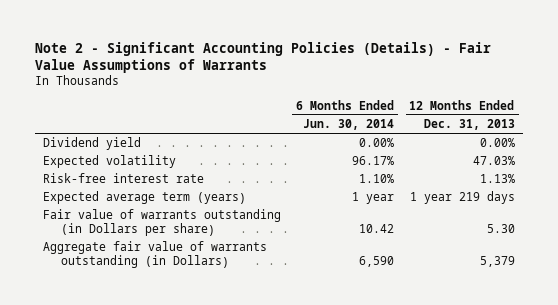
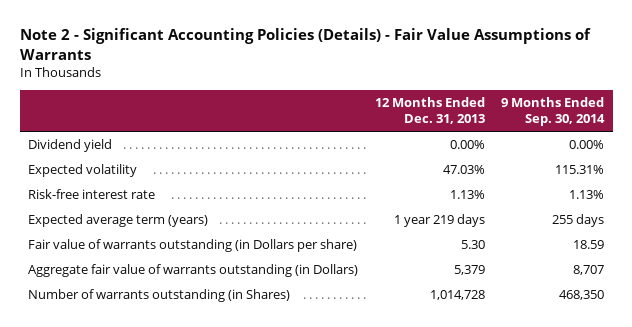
- | 6 Months Ended Jun. 30, 2014 | 12 Months Ended Dec. 31, 2013
+ | 12 Months Ended Dec. 31, 2013 | 9 Months Ended Sep. 30, 2014
+ Number of warrants outstanding (in Shares) | 1,014,728 | 468,350

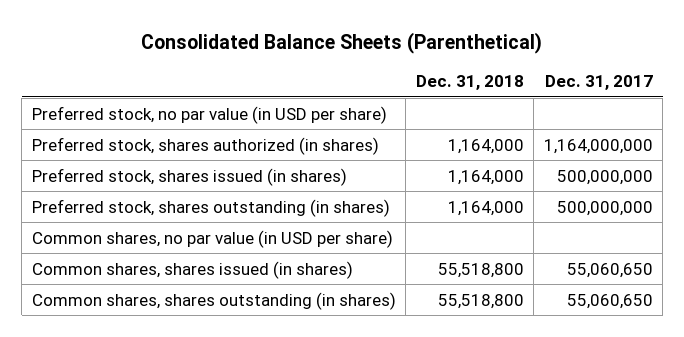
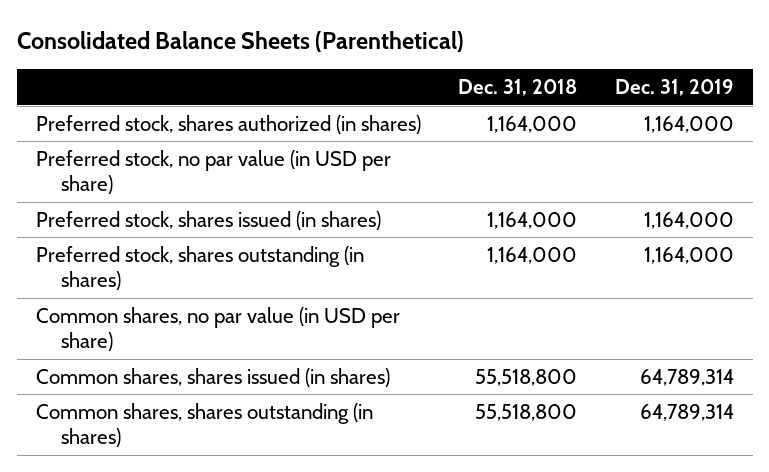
- | Dec. 31, 2018 | Dec. 31, 2017
+ | Dec. 31, 2018 | Dec. 31, 2019
moved down: Preferred stock, no par value (in USD per share)

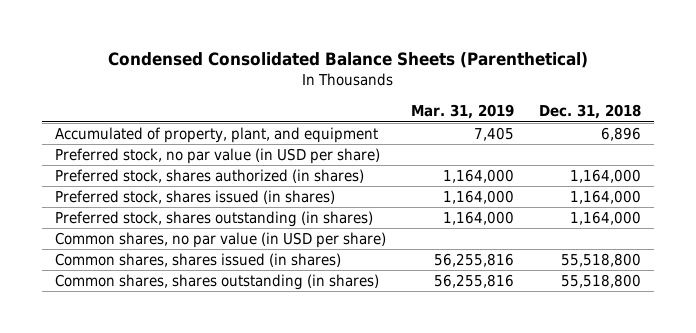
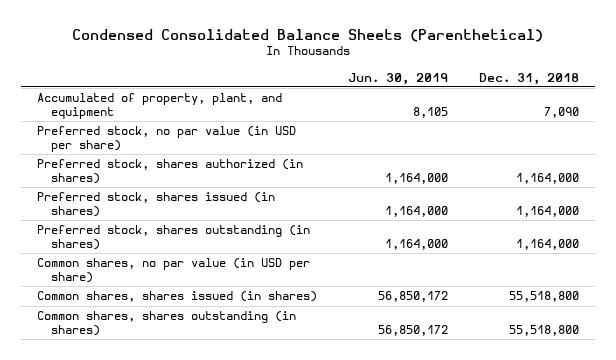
- | Mar. 31, 2019 | Dec. 31, 2018
+ | Jun. 30, 2019 | Dec. 31, 2018
- Accumulated of property, plant, and equipment | 7,405 | 6,896
+ Accumulated of property, plant, and equipment | 8,105 | 7,090

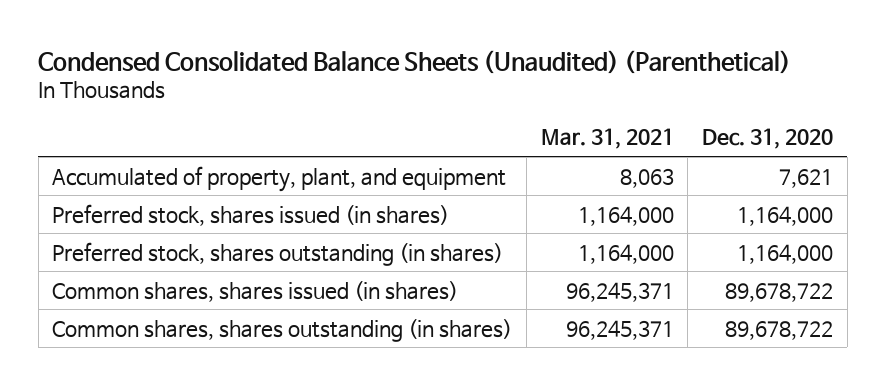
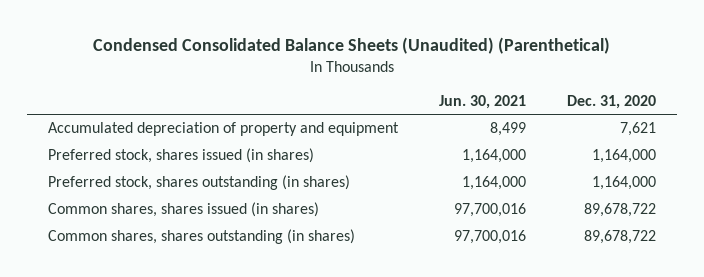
- | Mar. 31, 2021 | Dec. 31, 2020
+ | Jun. 30, 2021 | Dec. 31, 2020
- Accumulated of property, plant, and equipment | 8,063 | 7,621
+ Accumulated depreciation of property and equipment | 8,499 | 7,621

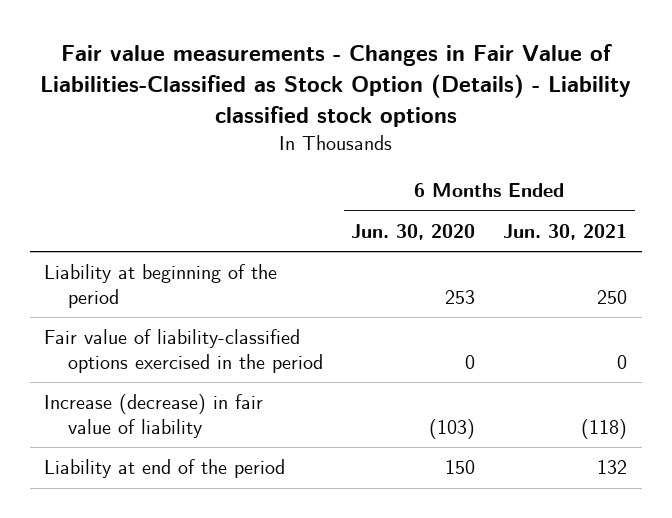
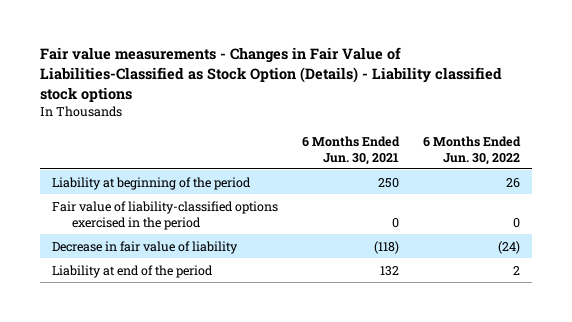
- | 6 Months Ended Jun. 30, 2020 | 6 Months Ended Jun. 30, 2021
+ | 6 Months Ended Jun. 30, 2021 | 6 Months Ended Jun. 30, 2022
- Increase (decrease) in fair value of liability | (103) | (118)
+ Decrease in fair value of liability | (118) | (24)

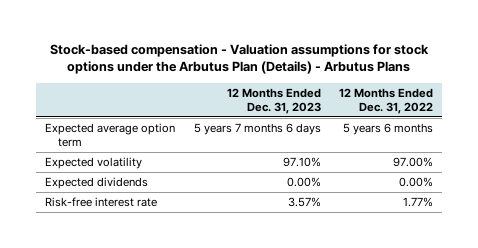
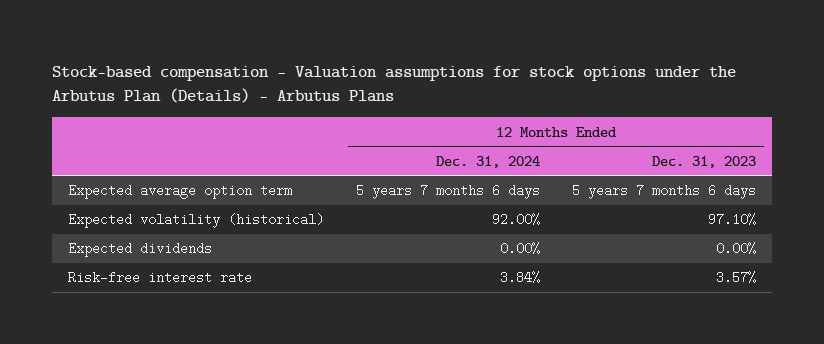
- | 12 Months Ended Dec. 31, 2023 | 12 Months Ended Dec. 31, 2022
+ | 12 Months Ended Dec. 31, 2024 | 12 Months Ended Dec. 31, 2023
- Expected volatility | 97.10% | 97.00%
+ Expected volatility (historical) | 92.00% | 97.10%

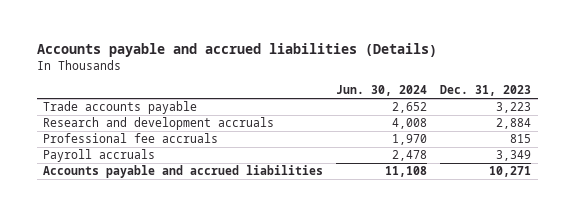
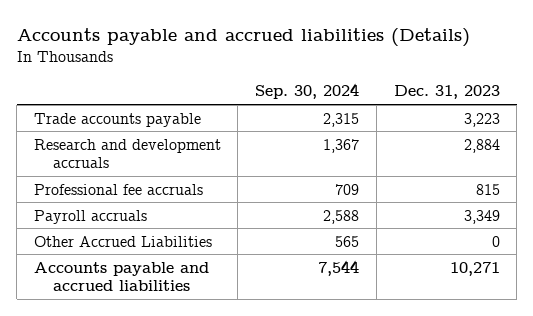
- | Jun. 30, 2024 | Dec. 31, 2023
+ | Sep. 30, 2024 | Dec. 31, 2023
+ Other Accrued Liabilities | 565 | 0

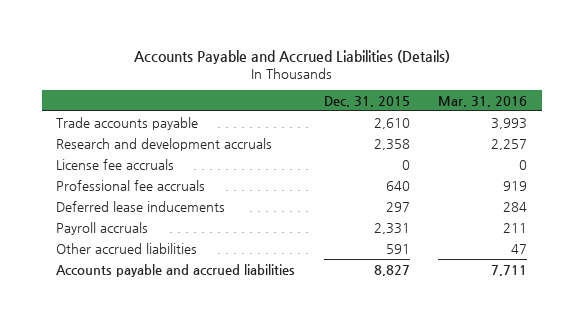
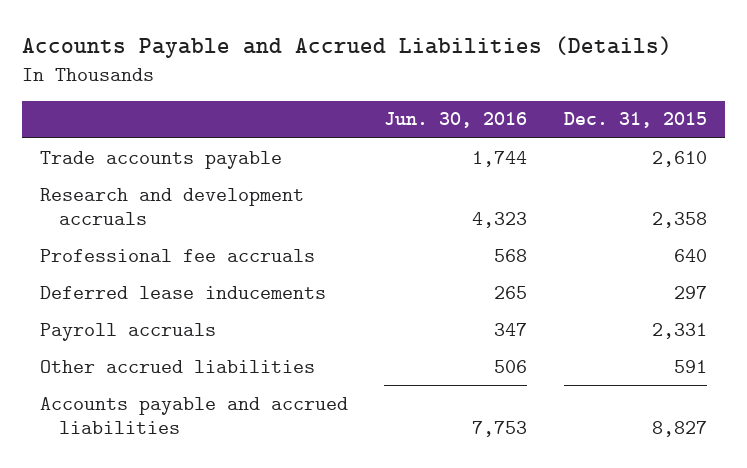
- | Dec. 31, 2015 | Mar. 31, 2016
+ | Jun. 30, 2016 | Dec. 31, 2015
- License fee accruals | 0 | 0

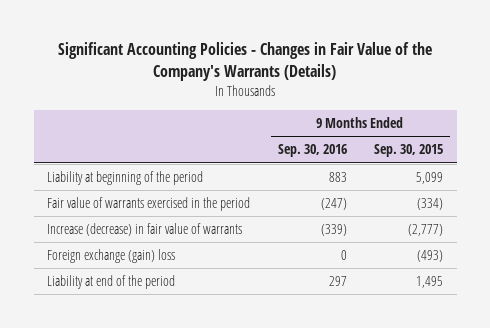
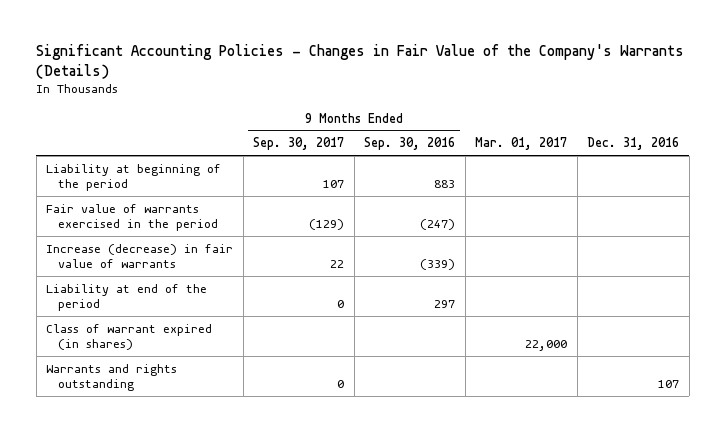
- | 9 Months Ended Sep. 30, 2016 | 9 Months Ended Sep. 30, 2015
+ | 9 Months Ended Sep. 30, 2017 | 9 Months Ended Sep. 30, 2016 | Mar. 01, 2017 | Dec. 31, 2016
- Foreign exchange (gain) loss | 0 | (493)
+ Class of warrant expired (in shares) | | | 22,000 |
+ Warrants and rights outstanding | 0 | | | 107

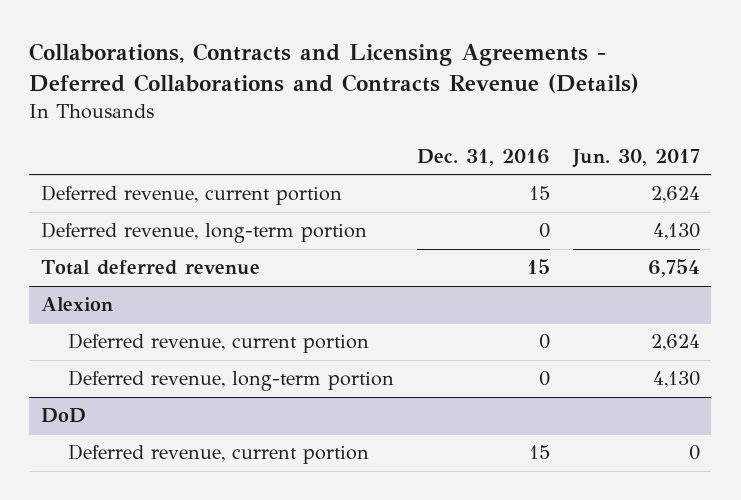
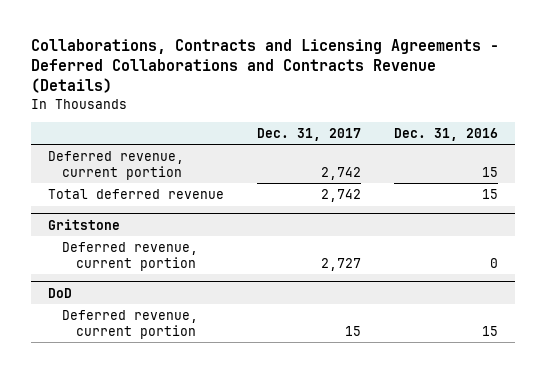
- | Dec. 31, 2016 | Jun. 30, 2017
+ | Dec. 31, 2017 | Dec. 31, 2016
- Deferred revenue, long-term portion | 0 | 4,130
- Alexion
+ Gritstone
- Deferred revenue, long-term portion | 0 | 4,130

